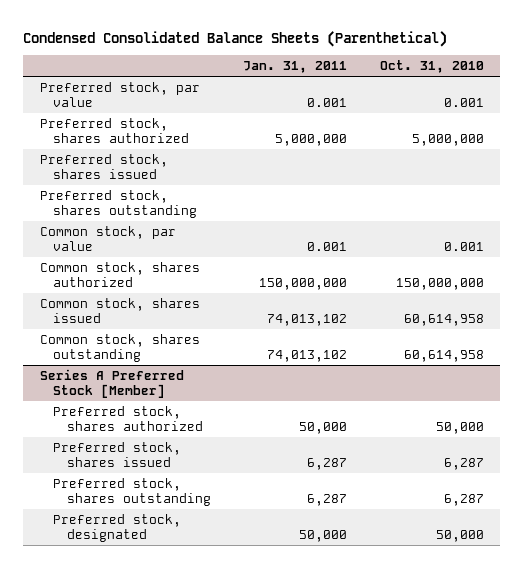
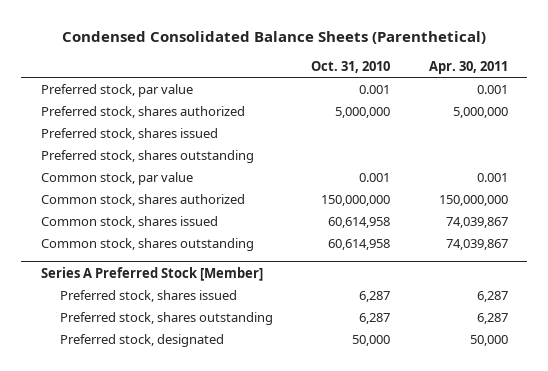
- | Jan. 31, 2011 | Oct. 31, 2010
+ | Oct. 31, 2010 | Apr. 30, 2011
@ Series A Preferred Stock [Member]
- Preferred stock, shares authorized | 50,000 | 50,000

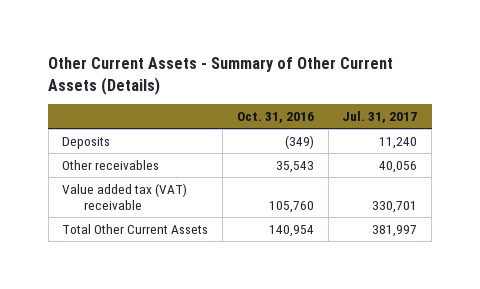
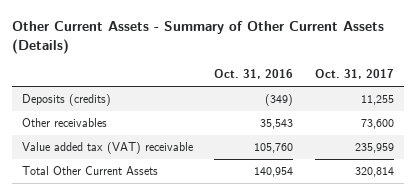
- | Oct. 31, 2016 | Jul. 31, 2017
+ | Oct. 31, 2016 | Oct. 31, 2017
- Deposits | (349) | 11,240
+ Deposits (credits) | (349) | 11,255

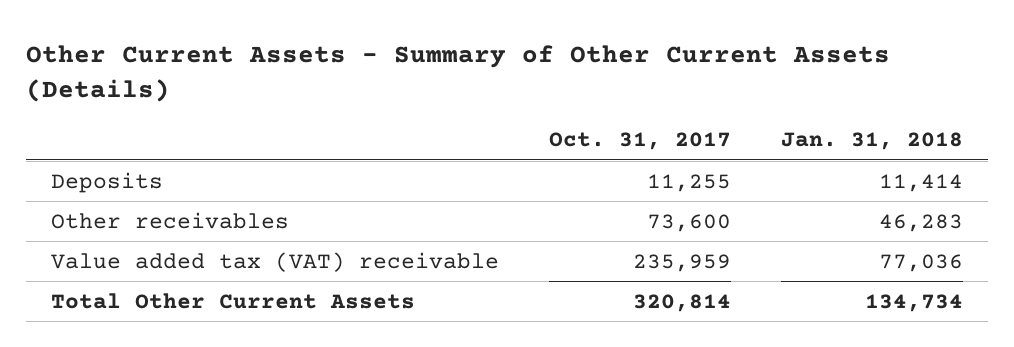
- | Oct. 31, 2016 | Oct. 31, 2017
+ | Oct. 31, 2017 | Jan. 31, 2018
- Deposits (credits) | (349) | 11,255
+ Deposits | 11,255 | 11,414

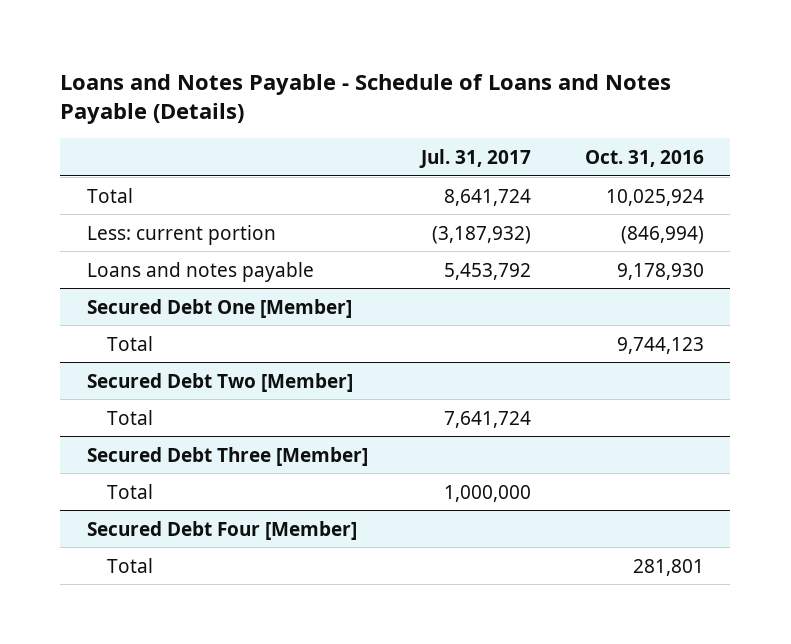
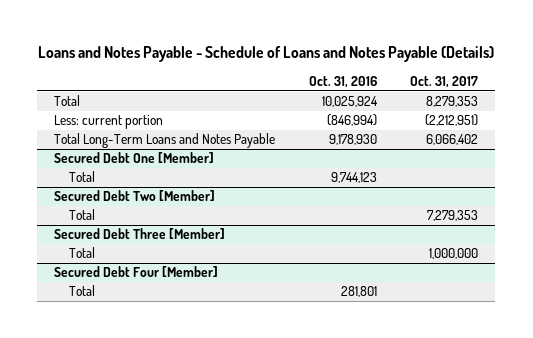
- | Jul. 31, 2017 | Oct. 31, 2016
+ | Oct. 31, 2016 | Oct. 31, 2017
- Loans and notes payable | 5,453,792 | 9,178,930
+ Total Long-Term Loans and Notes Payable | 9,178,930 | 6,066,402

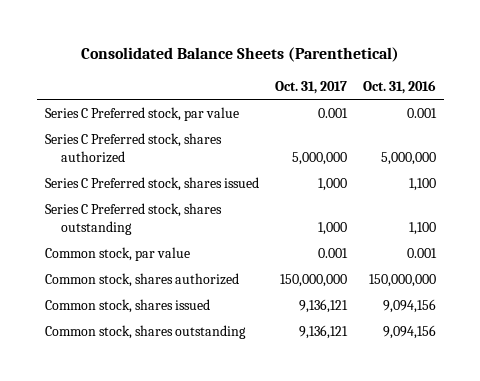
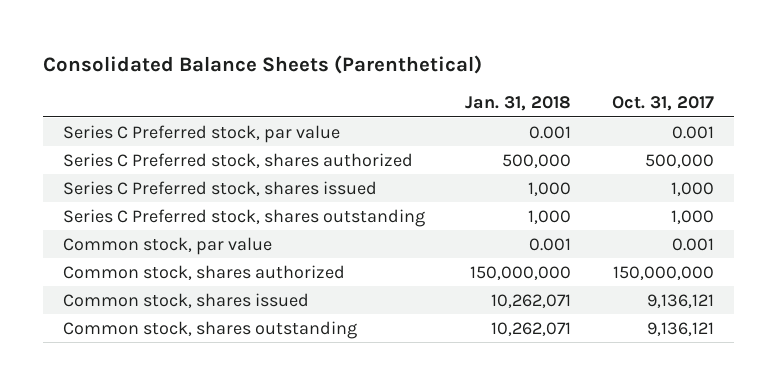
- | Oct. 31, 2017 | Oct. 31, 2016
+ | Jan. 31, 2018 | Oct. 31, 2017
- Series C Preferred stock, shares authorized | 5,000,000 | 5,000,000
+ Series C Preferred stock, shares authorized | 500,000 | 500,000

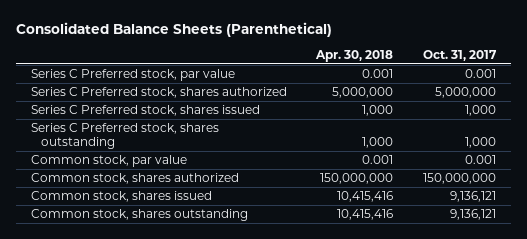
- | Jan. 31, 2018 | Oct. 31, 2017
+ | Apr. 30, 2018 | Oct. 31, 2017
- Series C Preferred stock, shares authorized | 500,000 | 500,000
+ Series C Preferred stock, shares authorized | 5,000,000 | 5,000,000

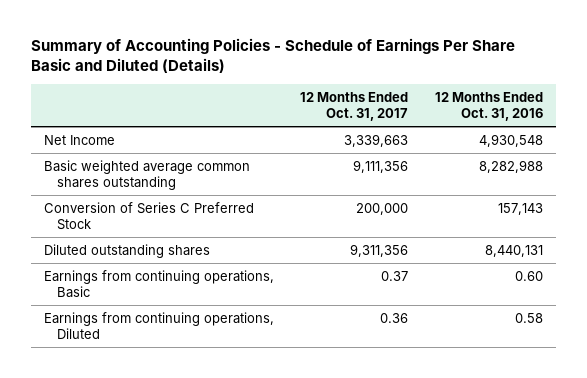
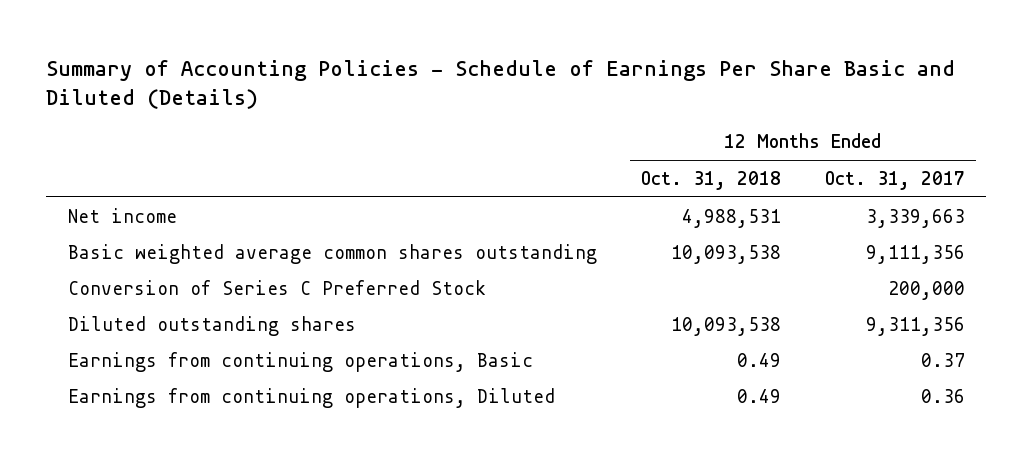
- | 12 Months Ended Oct. 31, 2017 | 12 Months Ended Oct. 31, 2016
+ | 12 Months Ended Oct. 31, 2018 | 12 Months Ended Oct. 31, 2017
- Net Income | 3,339,663 | 4,930,548
+ Net income | 4,988,531 | 3,339,663

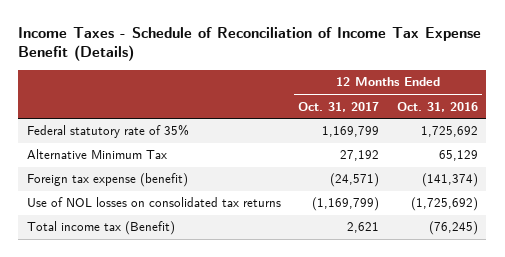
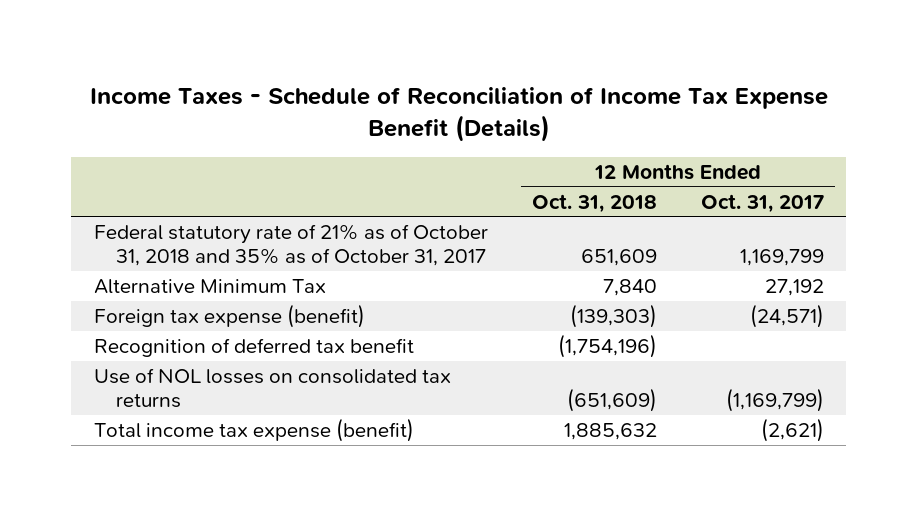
- | 12 Months Ended Oct. 31, 2017 | 12 Months Ended Oct. 31, 2016
+ | 12 Months Ended Oct. 31, 2018 | 12 Months Ended Oct. 31, 2017
- Federal statutory rate of 35% | 1,169,799 | 1,725,692
+ Federal statutory rate of 21% as of October 31, 2018 and 35% as of October 31, 2017 | 651,609 | 1,169,799
+ Recognition of deferred tax benefit | (1,754,196) |
- Total income tax (Benefit) | 2,621 | (76,245)
+ Total income tax expense (benefit) | 1,885,632 | (2,621)

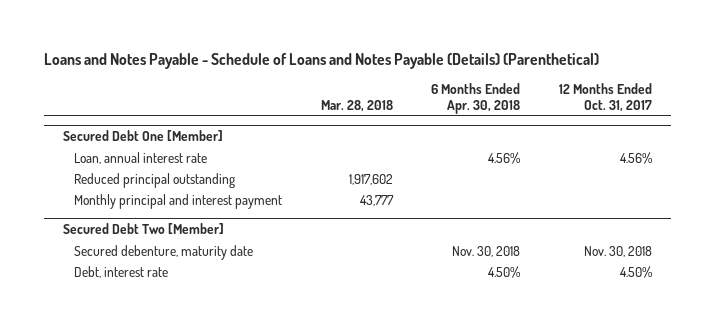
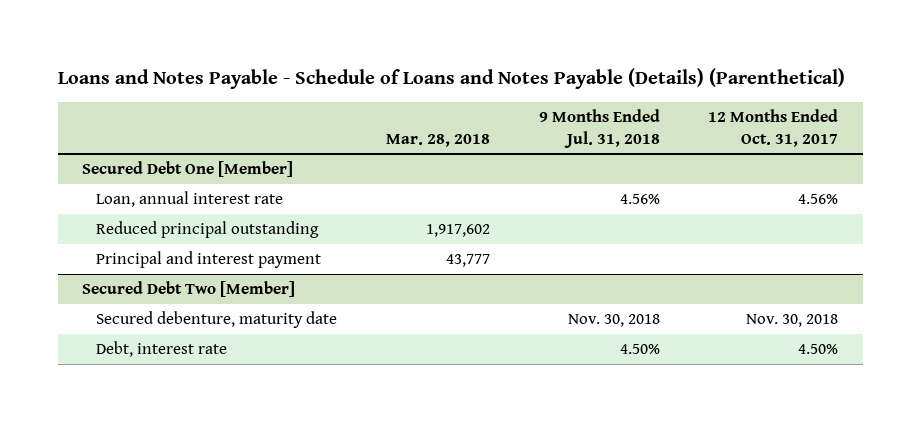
- | Mar. 28, 2018 | 6 Months Ended Apr. 30, 2018 | 12 Months Ended Oct. 31, 2017
+ | Mar. 28, 2018 | 9 Months Ended Jul. 31, 2018 | 12 Months Ended Oct. 31, 2017
@ Secured Debt One [Member]
- Monthly principal and interest payment | 43,777 | |
+ Principal and interest payment | 43,777 | |

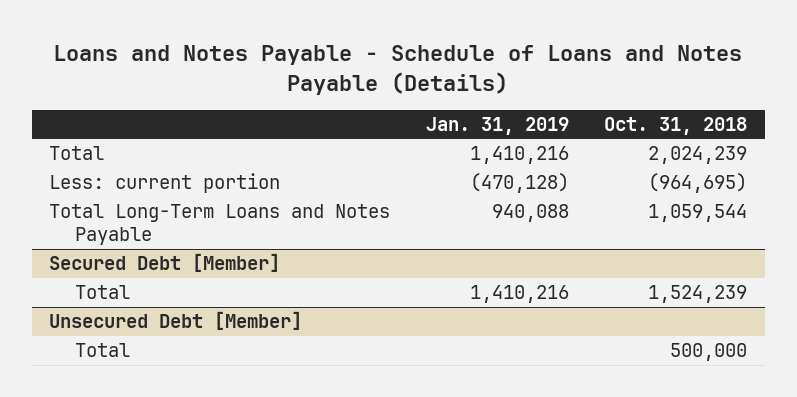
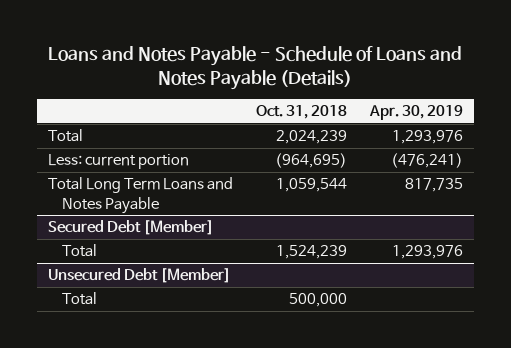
- | Jan. 31, 2019 | Oct. 31, 2018
+ | Oct. 31, 2018 | Apr. 30, 2019
- Total Long-Term Loans and Notes Payable | 940,088 | 1,059,544
+ Total Long Term Loans and Notes Payable | 1,059,544 | 817,735

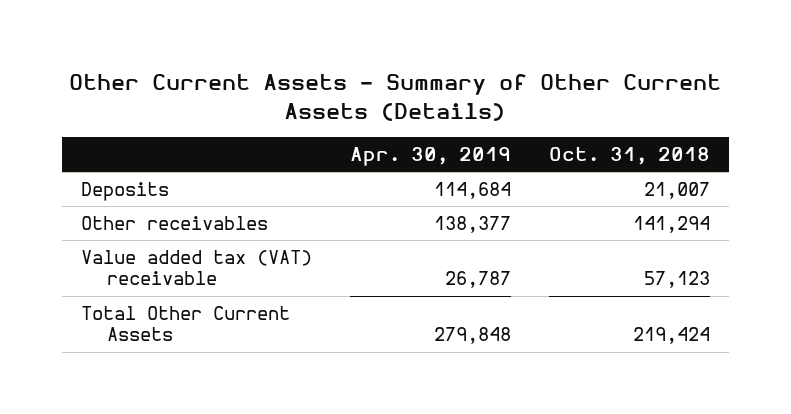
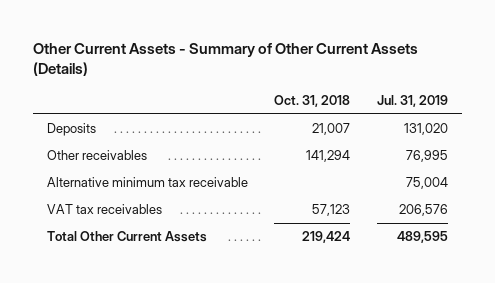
- | Apr. 30, 2019 | Oct. 31, 2018
+ | Oct. 31, 2018 | Jul. 31, 2019
- Value added tax (VAT) receivable | 26,787 | 57,123
+ Alternative minimum tax receivable | | 75,004
+ VAT tax receivables | 57,123 | 206,576

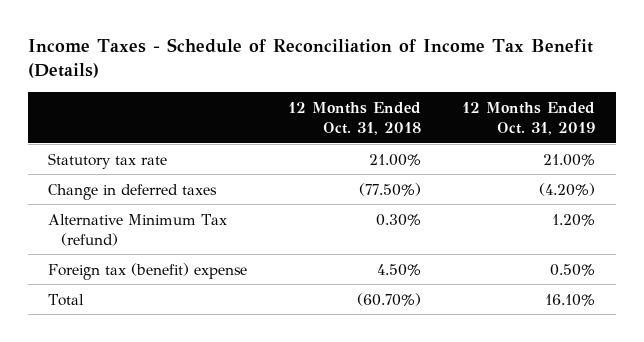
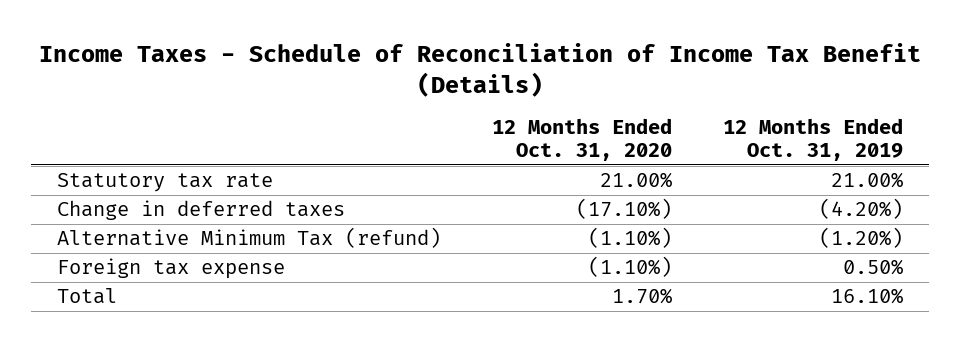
- | 12 Months Ended Oct. 31, 2018 | 12 Months Ended Oct. 31, 2019
+ | 12 Months Ended Oct. 31, 2020 | 12 Months Ended Oct. 31, 2019
- Alternative Minimum Tax (refund) | 0.30% | 1.20%
- Foreign tax (benefit) expense | 4.50% | 0.50%
+ Alternative Minimum Tax (refund) | (1.10%) | (1.20%)
+ Foreign tax expense | (1.10%) | 0.50%

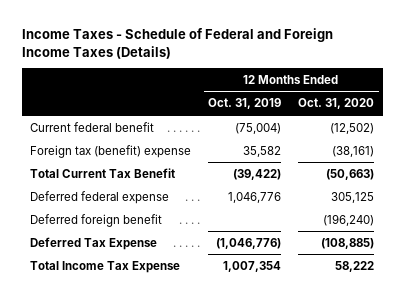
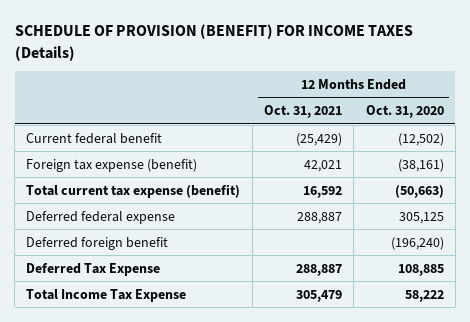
- Income Taxes - Schedule of Federal and Foreign Income Taxes (Details)
+ SCHEDULE OF PROVISION (BENEFIT) FOR INCOME TAXES (Details)
- | 12 Months Ended Oct. 31, 2019 | 12 Months Ended Oct. 31, 2020
+ | 12 Months Ended Oct. 31, 2021 | 12 Months Ended Oct. 31, 2020
- Foreign tax (benefit) expense | 35,582 | (38,161)
- Total Current Tax Benefit | (39,422) | (50,663)
+ Foreign tax expense (benefit) | 42,021 | (38,161)
+ Total current tax expense (benefit) | 16,592 | (50,663)
- Deferred Tax Expense | (1,046,776) | (108,885)
+ Deferred Tax Expense | 288,887 | 108,885

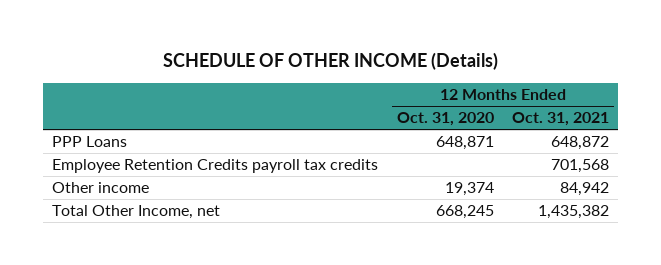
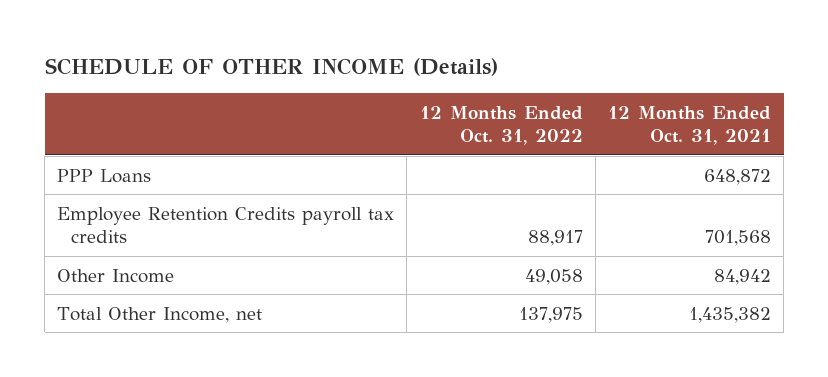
- | 12 Months Ended Oct. 31, 2020 | 12 Months Ended Oct. 31, 2021
+ | 12 Months Ended Oct. 31, 2022 | 12 Months Ended Oct. 31, 2021
- Other income | 19,374 | 84,942
+ Other Income | 49,058 | 84,942

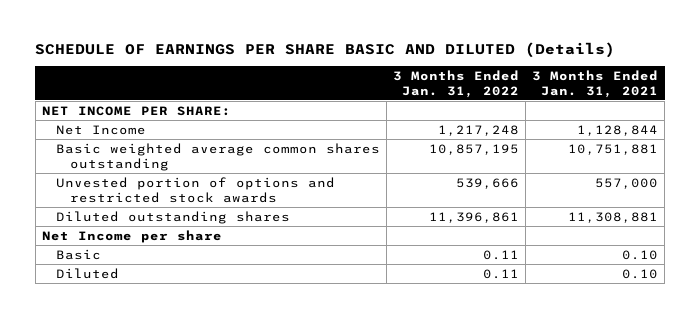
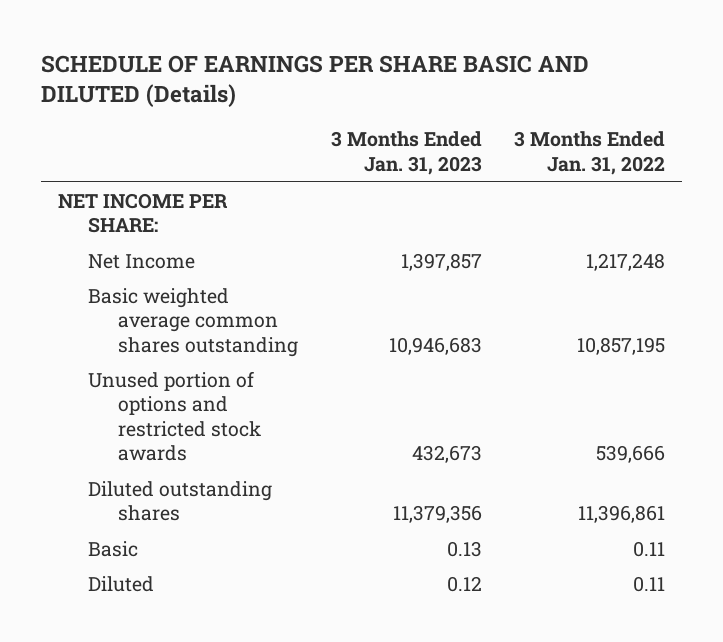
- | 3 Months Ended Jan. 31, 2022 | 3 Months Ended Jan. 31, 2021
+ | 3 Months Ended Jan. 31, 2023 | 3 Months Ended Jan. 31, 2022
- Unvested portion of options and restricted stock awards | 539,666 | 557,000
+ Unused portion of options and restricted stock awards | 432,673 | 539,666
- Net Income per share

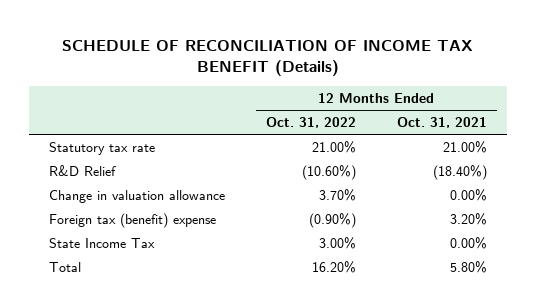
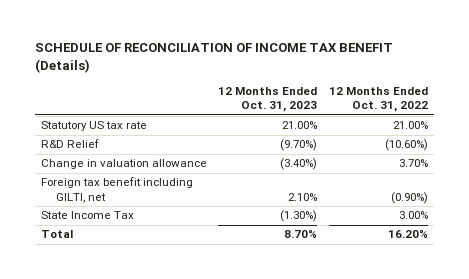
- | 12 Months Ended Oct. 31, 2022 | 12 Months Ended Oct. 31, 2021
+ | 12 Months Ended Oct. 31, 2023 | 12 Months Ended Oct. 31, 2022
- Statutory tax rate | 21.00% | 21.00%
+ Statutory US tax rate | 21.00% | 21.00%
- Foreign tax (benefit) expense | (0.90%) | 3.20%
+ Foreign tax benefit including GILTI, net | 2.10% | (0.90%)

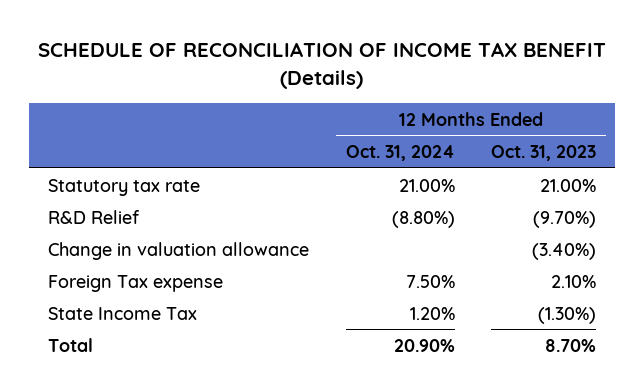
- | 12 Months Ended Oct. 31, 2023 | 12 Months Ended Oct. 31, 2022
+ | 12 Months Ended Oct. 31, 2024 | 12 Months Ended Oct. 31, 2023
- Statutory US tax rate | 21.00% | 21.00%
+ Statutory tax rate | 21.00% | 21.00%
- Foreign tax benefit including GILTI, net | 2.10% | (0.90%)
+ Foreign Tax expense | 7.50% | 2.10%

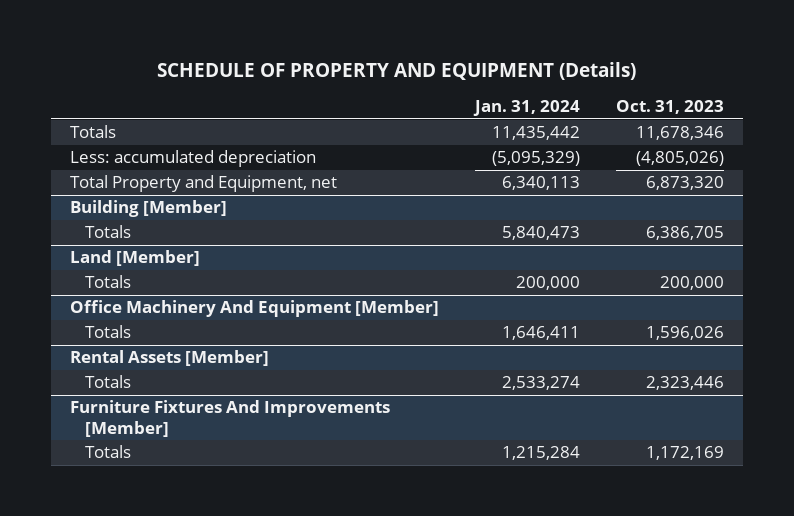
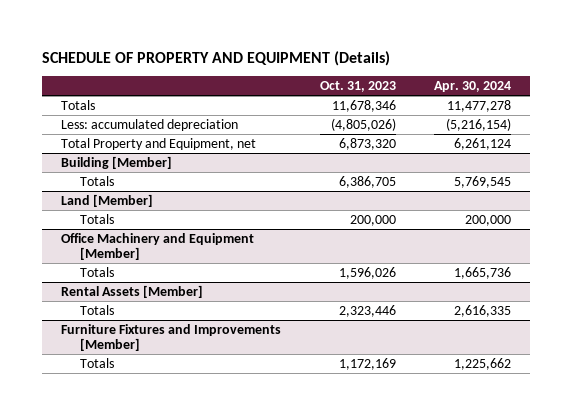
- | Jan. 31, 2024 | Oct. 31, 2023
+ | Oct. 31, 2023 | Apr. 30, 2024
- Office Machinery And Equipment [Member]
+ Office Machinery and Equipment [Member]
- Furniture Fixtures And Improvements [Member]
+ Furniture Fixtures and Improvements [Member]

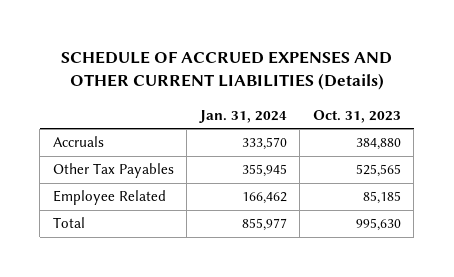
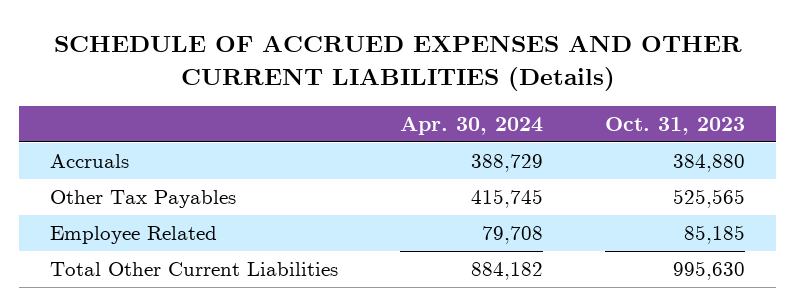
- | Jan. 31, 2024 | Oct. 31, 2023
+ | Apr. 30, 2024 | Oct. 31, 2023
- Total | 855,977 | 995,630
+ Total Other Current Liabilities | 884,182 | 995,630

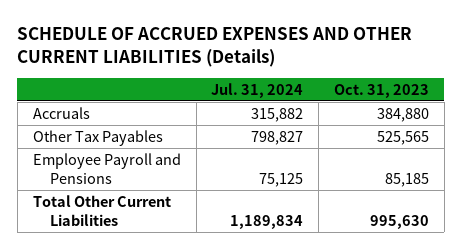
- | Apr. 30, 2024 | Oct. 31, 2023
+ | Jul. 31, 2024 | Oct. 31, 2023
- Employee Related | 79,708 | 85,185
+ Employee Payroll and Pensions | 75,125 | 85,185

